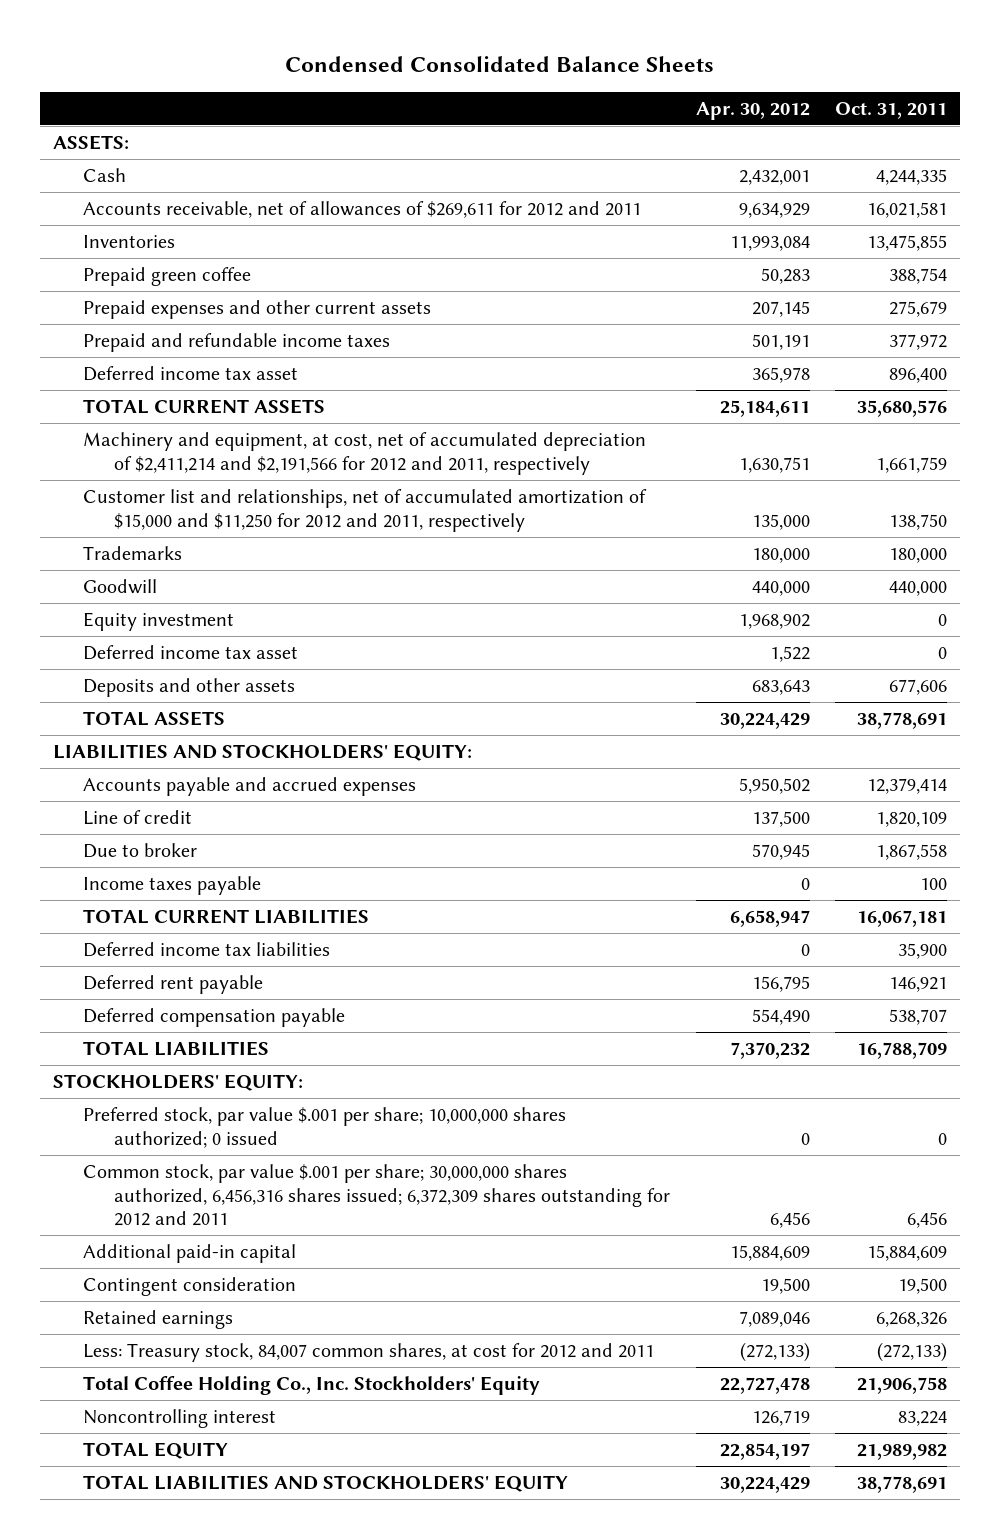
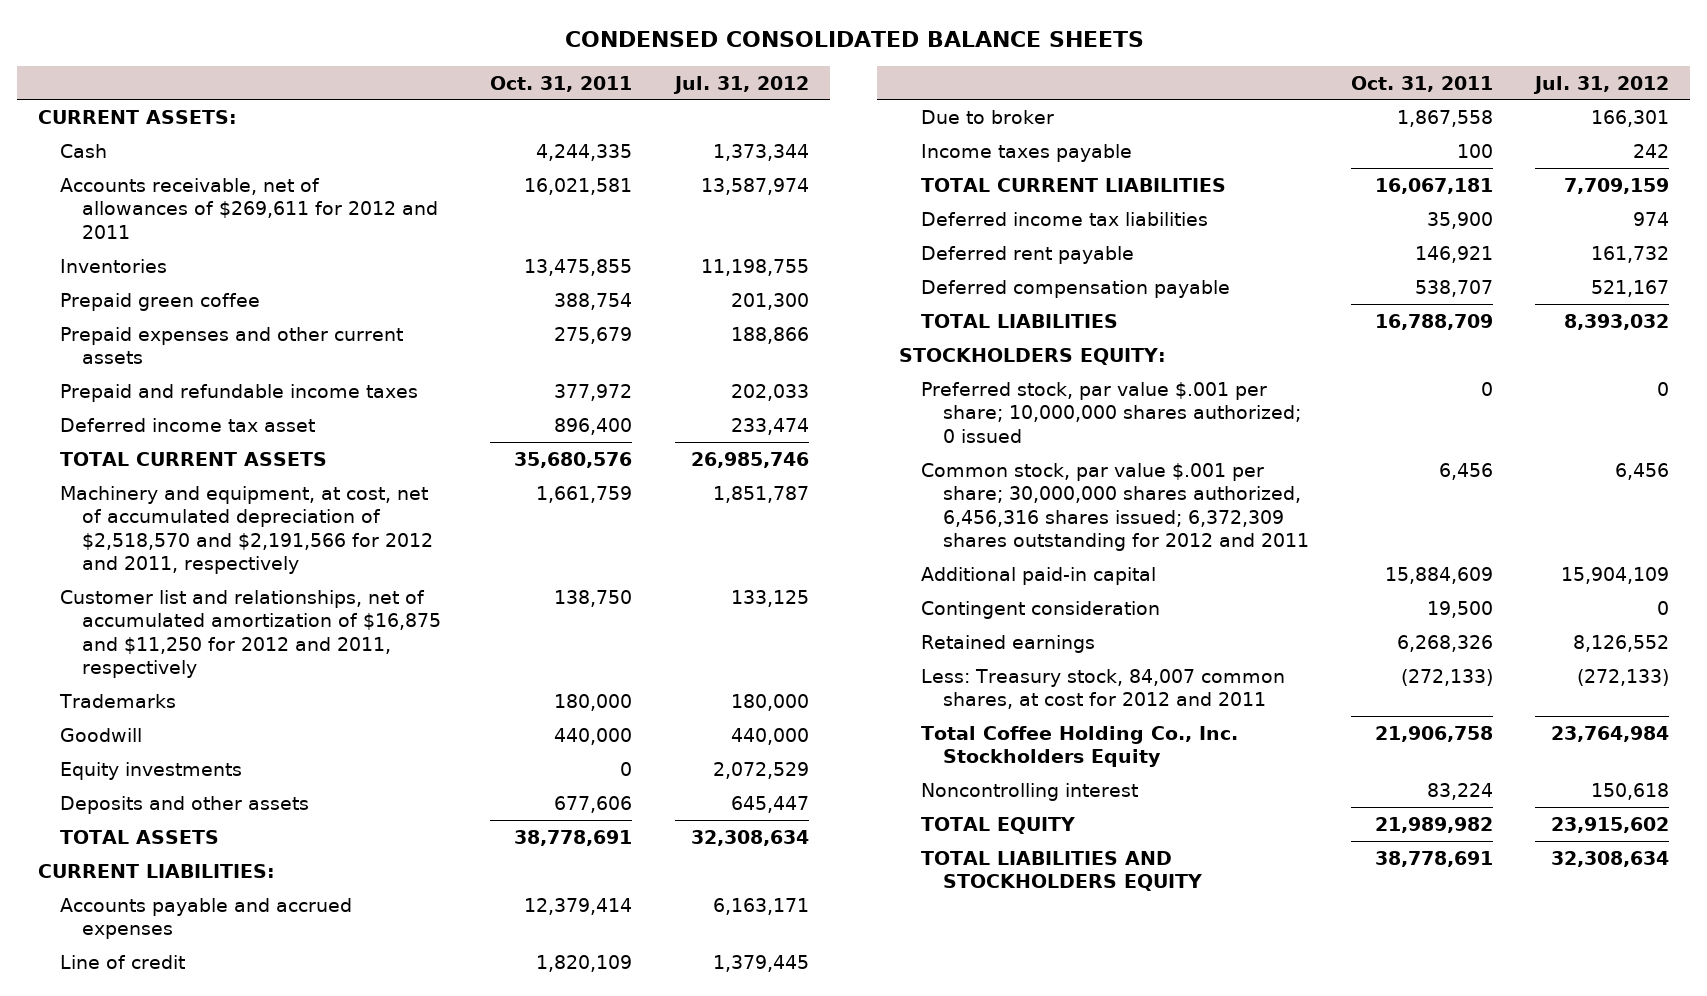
- Condensed Consolidated Balance Sheets
+ CONDENSED CONSOLIDATED BALANCE SHEETS
- | Apr. 30, 2012 | Oct. 31, 2011
+ | Oct. 31, 2011 | Jul. 31, 2012
- ASSETS:
+ CURRENT ASSETS:
- Machinery and equipment, at cost, net of accumulated depreciation of $2,411,214 and $2,191,566 for 2012 and 2011, respectively | 1,630,751 | 1,661,759
- Customer list and relationships, net of accumulated amortization of $15,000 and $11,250 for 2012 and 2011, respectively | 135,000 | 138,750
+ Machinery and equipment, at cost, net of accumulated depreciation of $2,518,570 and $2,191,566 for 2012 and 2011, respectively | 1,661,759 | 1,851,787
+ Customer list and relationships, net of accumulated amortization of $16,875 and $11,250 for 2012 and 2011, respectively | 138,750 | 133,125
- Equity investment | 1,968,902 | 0
- Deferred income tax asset | 1,522 | 0
+ Equity investments | 0 | 2,072,529
- LIABILITIES AND STOCKHOLDERS' EQUITY:
+ CURRENT LIABILITIES:
- STOCKHOLDERS' EQUITY:
+ STOCKHOLDERS EQUITY:
- Total Coffee Holding Co., Inc. Stockholders' Equity | 22,727,478 | 21,906,758
+ Total Coffee Holding Co., Inc. Stockholders Equity | 21,906,758 | 23,764,984
- TOTAL LIABILITIES AND STOCKHOLDERS' EQUITY | 30,224,429 | 38,778,691
+ TOTAL LIABILITIES AND STOCKHOLDERS EQUITY | 38,778,691 | 32,308,634

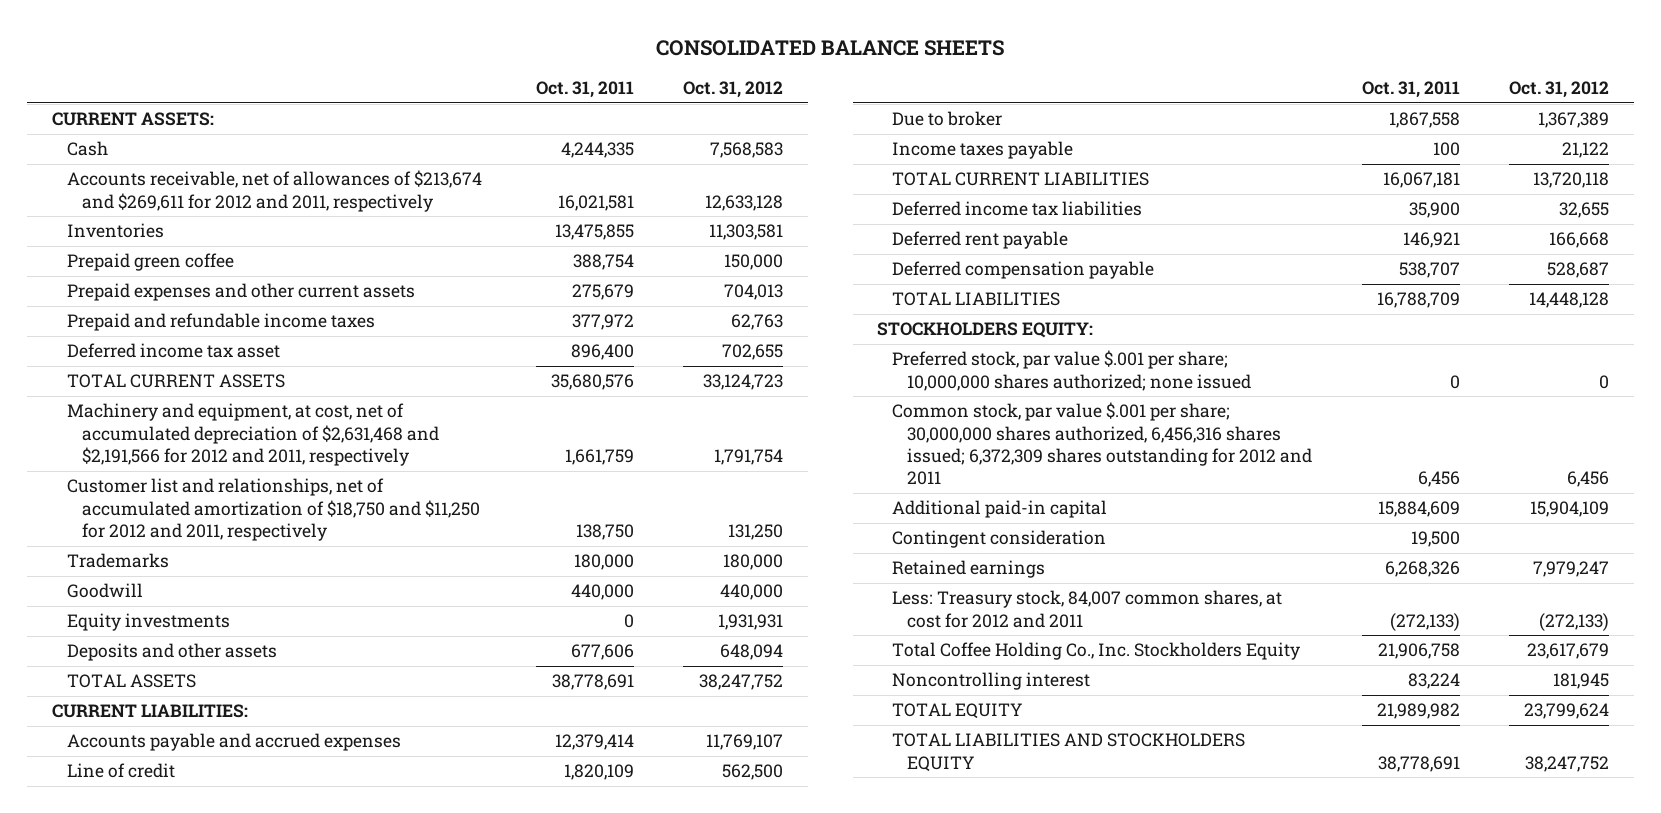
- CONDENSED CONSOLIDATED BALANCE SHEETS
+ CONSOLIDATED BALANCE SHEETS
- | Oct. 31, 2011 | Jul. 31, 2012
+ | Oct. 31, 2011 | Oct. 31, 2012
- Accounts receivable, net of allowances of $269,611 for 2012 and 2011 | 16,021,581 | 13,587,974
+ Accounts receivable, net of allowances of $213,674 and $269,611 for 2012 and 2011, respectively | 16,021,581 | 12,633,128
- Machinery and equipment, at cost, net of accumulated depreciation of $2,518,570 and $2,191,566 for 2012 and 2011, respectively | 1,661,759 | 1,851,787
- Customer list and relationships, net of accumulated amortization of $16,875 and $11,250 for 2012 and 2011, respectively | 138,750 | 133,125
+ Machinery and equipment, at cost, net of accumulated depreciation of $2,631,468 and $2,191,566 for 2012 and 2011, respectively | 1,661,759 | 1,791,754
+ Customer list and relationships, net of accumulated amortization of $18,750 and $11,250 for 2012 and 2011, respectively | 138,750 | 131,250
- Preferred stock, par value $.001 per share; 10,000,000 shares authorized; 0 issued | 0 | 0
+ Preferred stock, par value $.001 per share; 10,000,000 shares authorized; none issued | 0 | 0

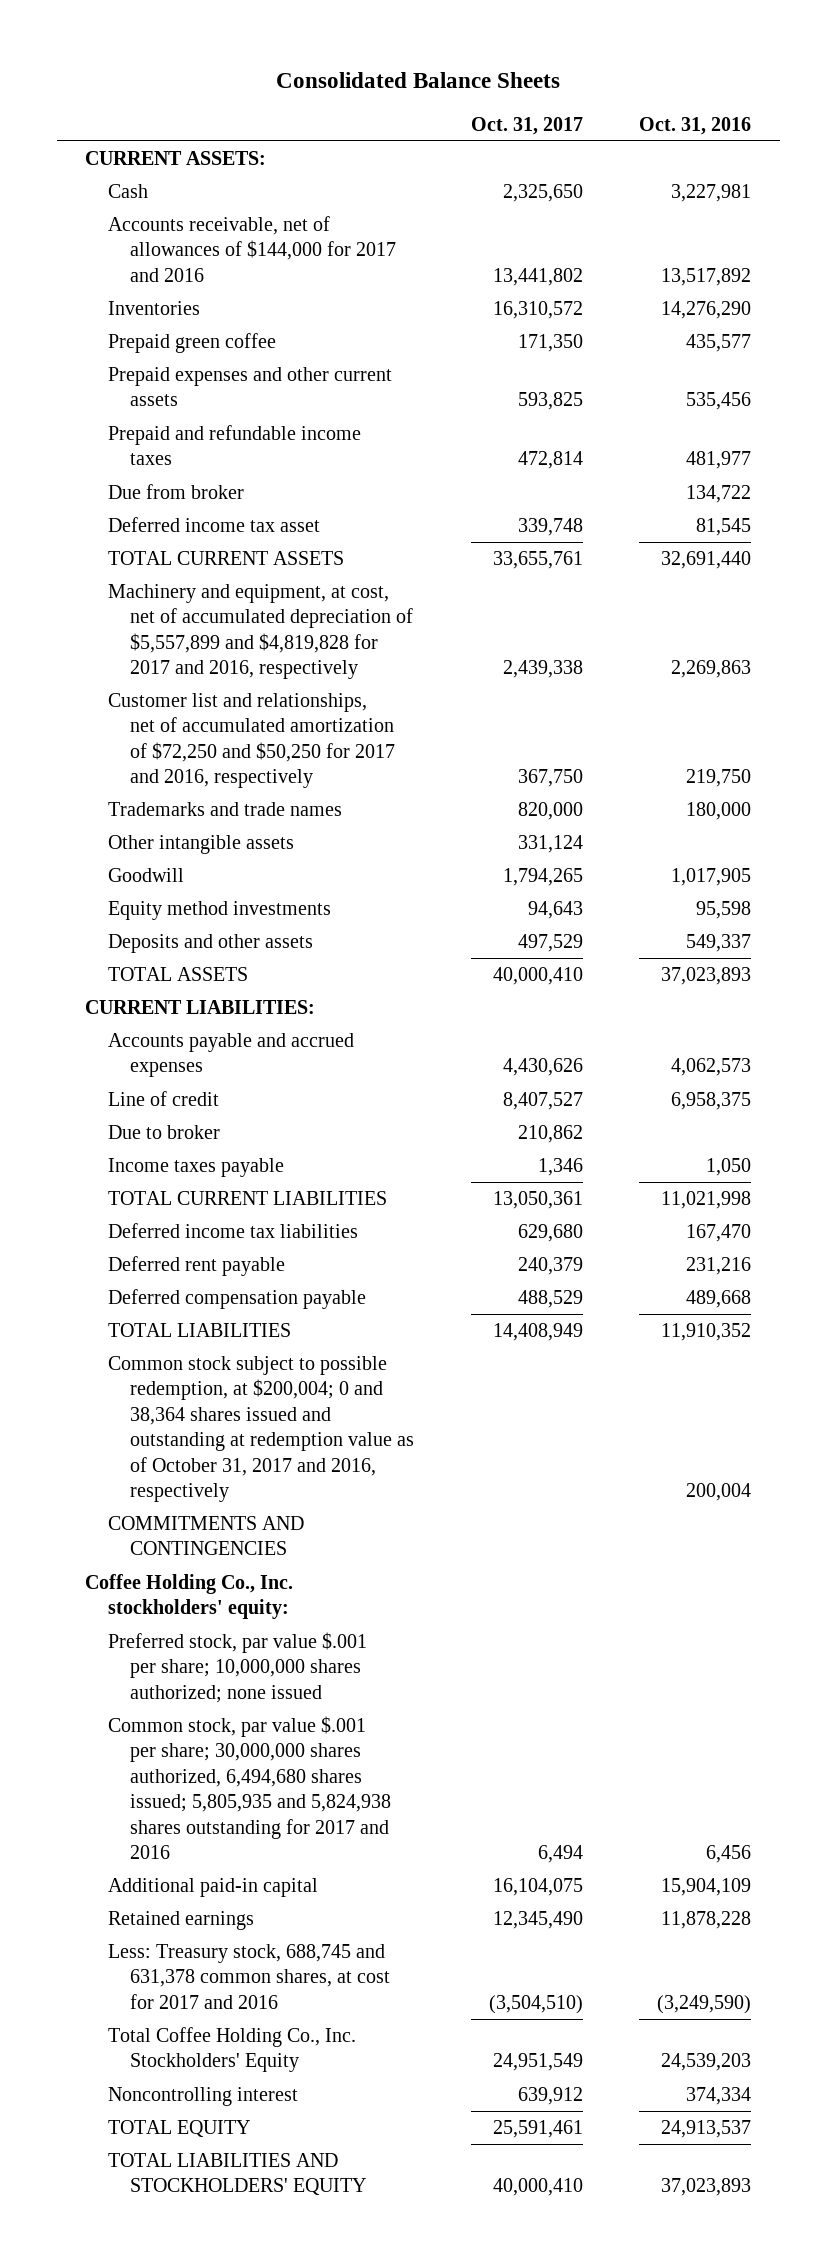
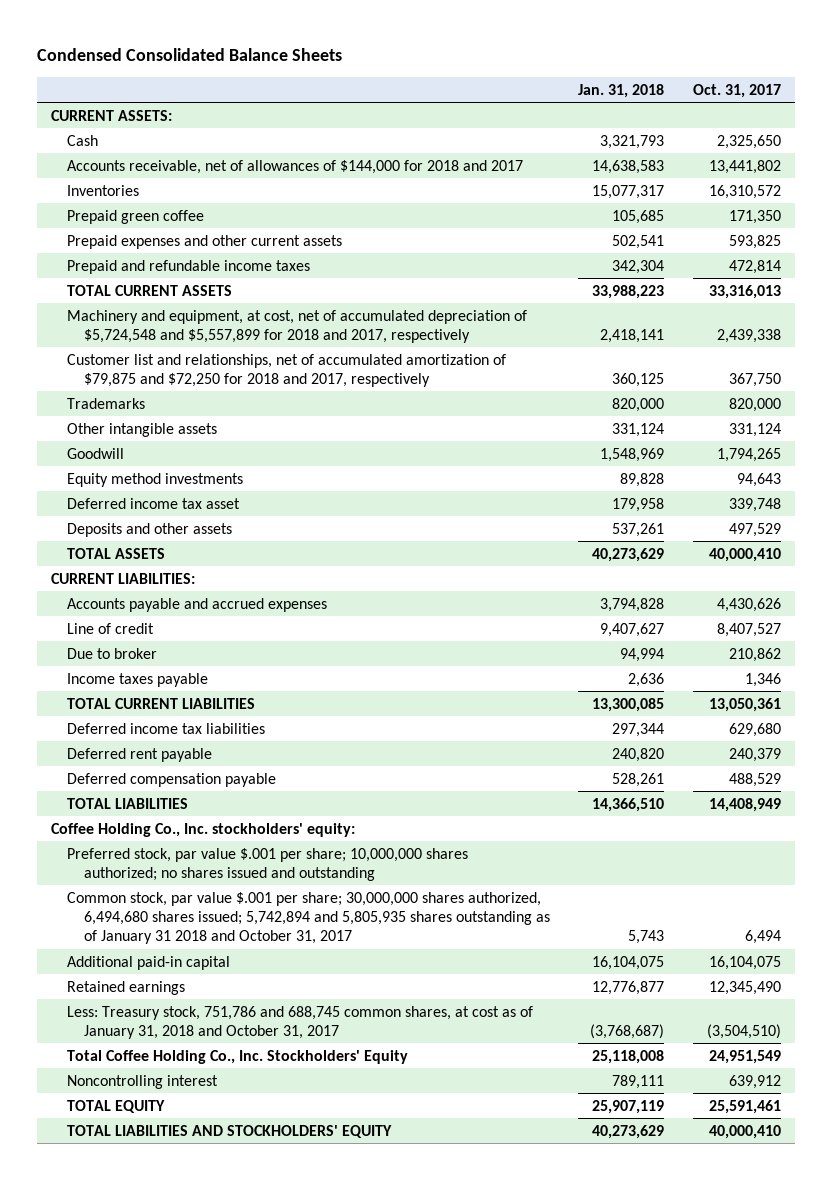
- Consolidated Balance Sheets
+ Condensed Consolidated Balance Sheets
- | Oct. 31, 2017 | Oct. 31, 2016
+ | Jan. 31, 2018 | Oct. 31, 2017
- Accounts receivable, net of allowances of $144,000 for 2017 and 2016 | 13,441,802 | 13,517,892
+ Accounts receivable, net of allowances of $144,000 for 2018 and 2017 | 14,638,583 | 13,441,802
- Due from broker | | 134,722
- TOTAL CURRENT ASSETS | 33,655,761 | 32,691,440
- Machinery and equipment, at cost, net of accumulated depreciation of $5,557,899 and $4,819,828 for 2017 and 2016, respectively | 2,439,338 | 2,269,863
- Customer list and relationships, net of accumulated amortization of $72,250 and $50,250 for 2017 and 2016, respectively | 367,750 | 219,750
- Trademarks and trade names | 820,000 | 180,000
+ TOTAL CURRENT ASSETS | 33,988,223 | 33,316,013
+ Machinery and equipment, at cost, net of accumulated depreciation of $5,724,548 and $5,557,899 for 2018 and 2017, respectively | 2,418,141 | 2,439,338
+ Customer list and relationships, net of accumulated amortization of $79,875 and $72,250 for 2018 and 2017, respectively | 360,125 | 367,750
+ Trademarks | 820,000 | 820,000
moved down: Deferred income tax asset | 179,958 | 339,748
- Common stock subject to possible redemption, at $200,004; 0 and 38,364 shares issued and outstanding at redemption value as of October 31, 2017 and 2016, respectively | | 200,004
- COMMITMENTS AND CONTINGENCIES
- Preferred stock, par value $.001 per share; 10,000,000 shares authorized; none issued
- Common stock, par value $.001 per share; 30,000,000 shares authorized, 6,494,680 shares issued; 5,805,935 and 5,824,938 shares outstanding for 2017 and 2016 | 6,494 | 6,456
+ Preferred stock, par value $.001 per share; 10,000,000 shares authorized; no shares issued and outstanding
+ Common stock, par value $.001 per share; 30,000,000 shares authorized, 6,494,680 shares issued; 5,742,894 and 5,805,935 shares outstanding as of January 31 2018 and October 31, 2017 | 5,743 | 6,494
- Less: Treasury stock, 688,745 and 631,378 common shares, at cost for 2017 and 2016 | (3,504,510) | (3,249,590)
+ Less: Treasury stock, 751,786 and 688,745 common shares, at cost as of January 31, 2018 and October 31, 2017 | (3,768,687) | (3,504,510)

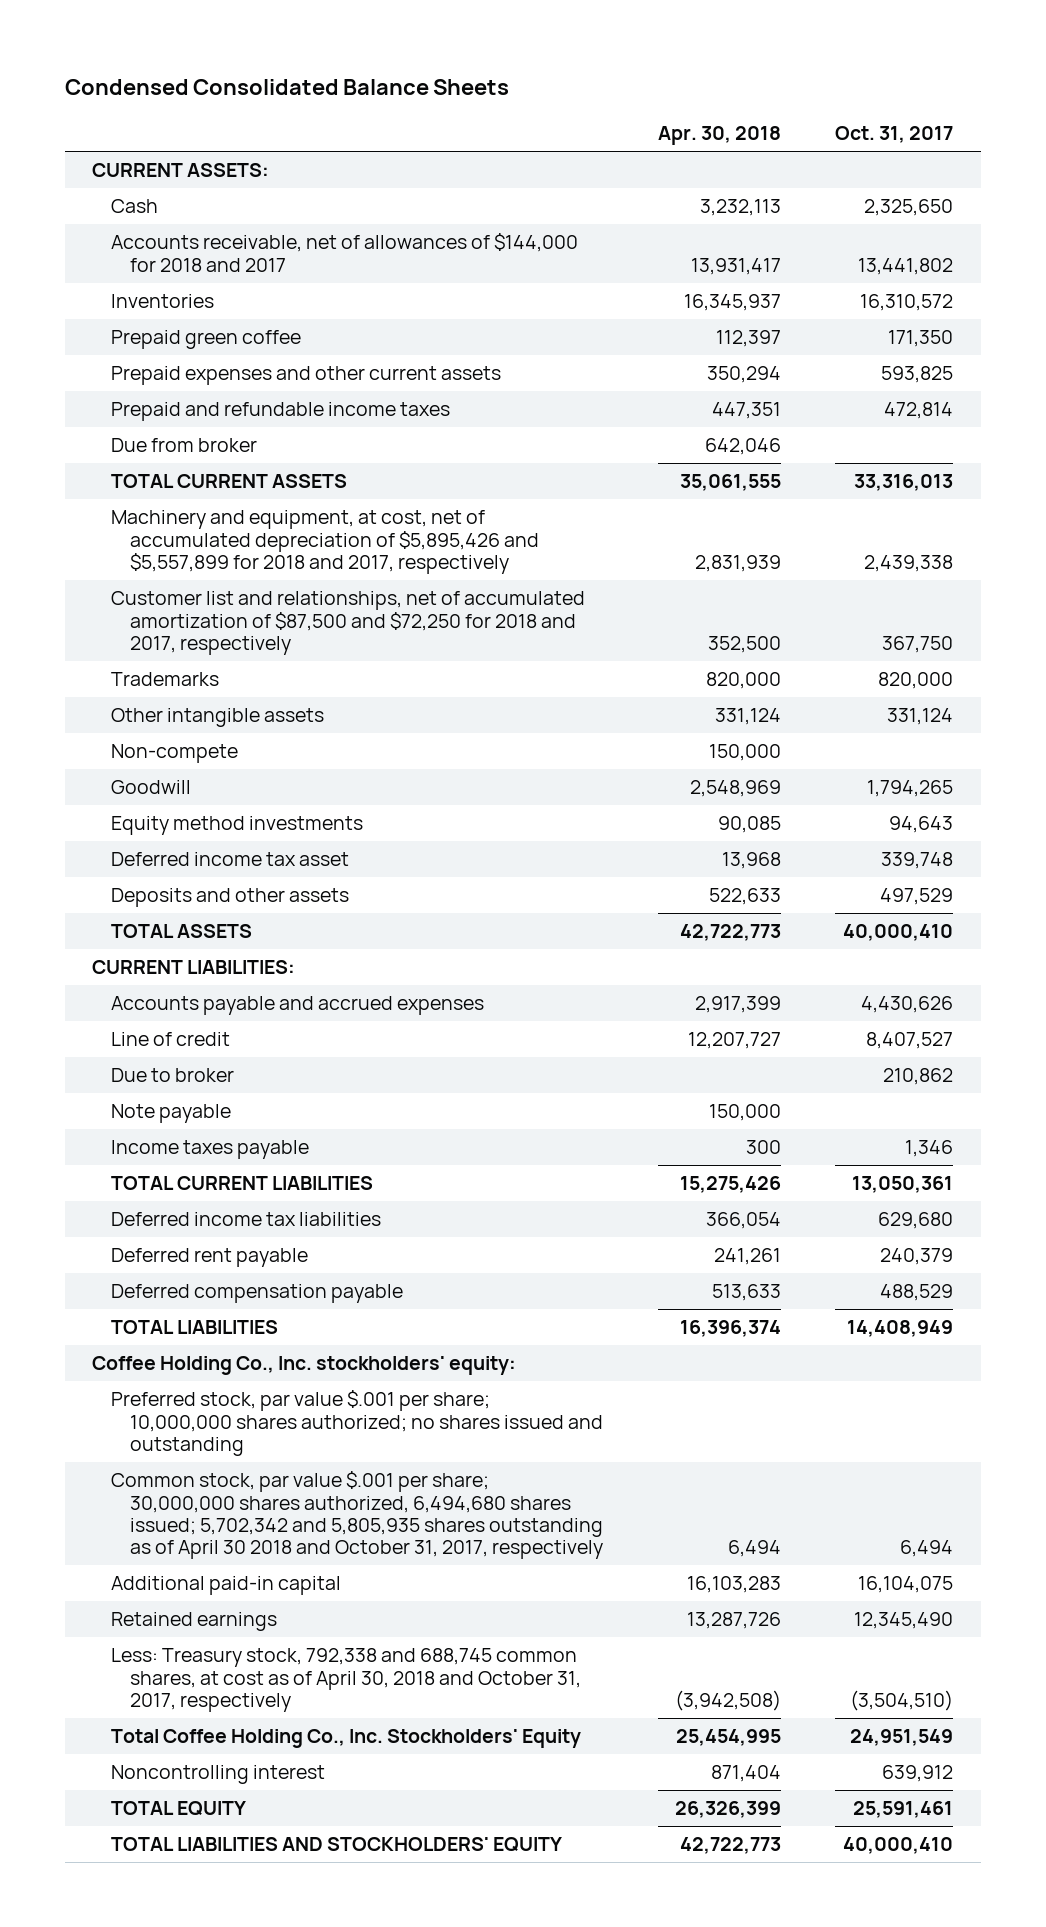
- | Jan. 31, 2018 | Oct. 31, 2017
+ | Apr. 30, 2018 | Oct. 31, 2017
+ Due from broker | 642,046 |
- Machinery and equipment, at cost, net of accumulated depreciation of $5,724,548 and $5,557,899 for 2018 and 2017, respectively | 2,418,141 | 2,439,338
- Customer list and relationships, net of accumulated amortization of $79,875 and $72,250 for 2018 and 2017, respectively | 360,125 | 367,750
+ Machinery and equipment, at cost, net of accumulated depreciation of $5,895,426 and $5,557,899 for 2018 and 2017, respectively | 2,831,939 | 2,439,338
+ Customer list and relationships, net of accumulated amortization of $87,500 and $72,250 for 2018 and 2017, respectively | 352,500 | 367,750
+ Non-compete | 150,000 |
+ Note payable | 150,000 |
- Common stock, par value $.001 per share; 30,000,000 shares authorized, 6,494,680 shares issued; 5,742,894 and 5,805,935 shares outstanding as of January 31 2018 and October 31, 2017 | 5,743 | 6,494
+ Common stock, par value $.001 per share; 30,000,000 shares authorized, 6,494,680 shares issued; 5,702,342 and 5,805,935 shares outstanding as of April 30 2018 and October 31, 2017, respectively | 6,494 | 6,494
- Less: Treasury stock, 751,786 and 688,745 common shares, at cost as of January 31, 2018 and October 31, 2017 | (3,768,687) | (3,504,510)
+ Less: Treasury stock, 792,338 and 688,745 common shares, at cost as of April 30, 2018 and October 31, 2017, respectively | (3,942,508) | (3,504,510)

